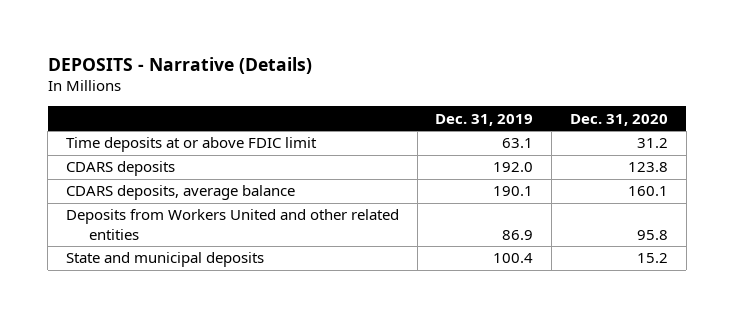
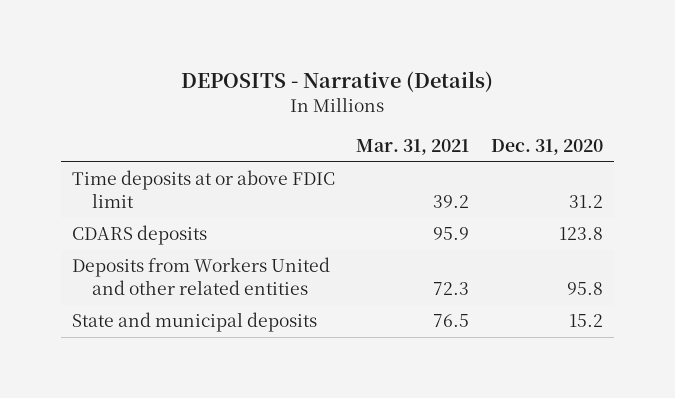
- | Dec. 31, 2019 | Dec. 31, 2020
+ | Mar. 31, 2021 | Dec. 31, 2020
- CDARS deposits, average balance | 190.1 | 160.1

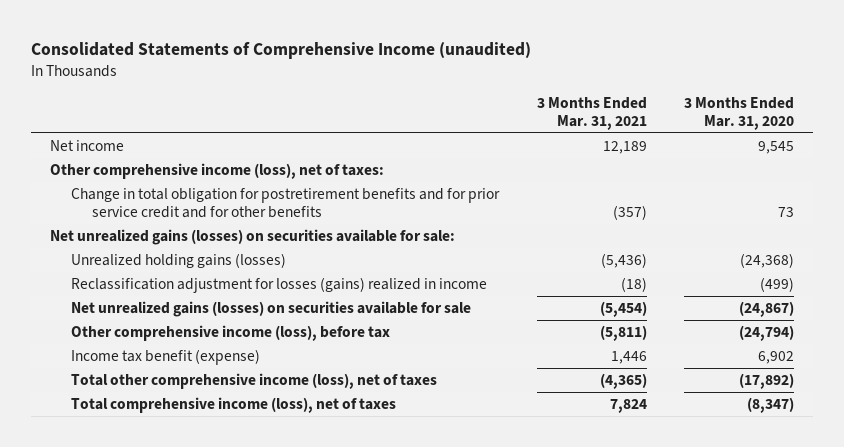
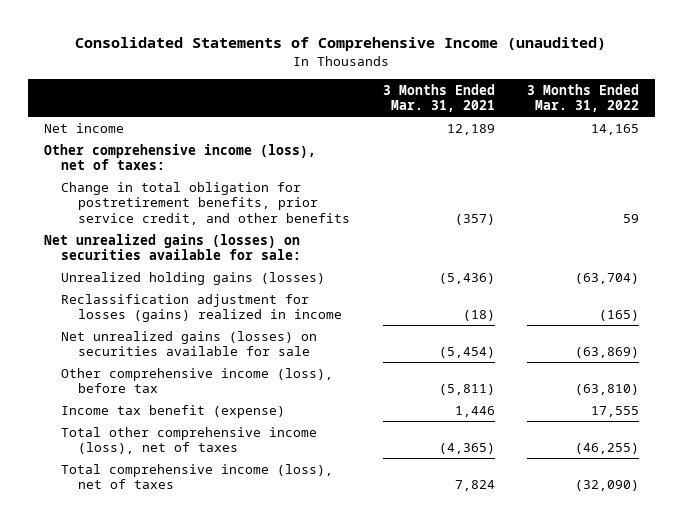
- | 3 Months Ended Mar. 31, 2021 | 3 Months Ended Mar. 31, 2020
+ | 3 Months Ended Mar. 31, 2021 | 3 Months Ended Mar. 31, 2022
- Change in total obligation for postretirement benefits and for prior service credit and for other benefits | (357) | 73
+ Change in total obligation for postretirement benefits, prior service credit, and other benefits | (357) | 59

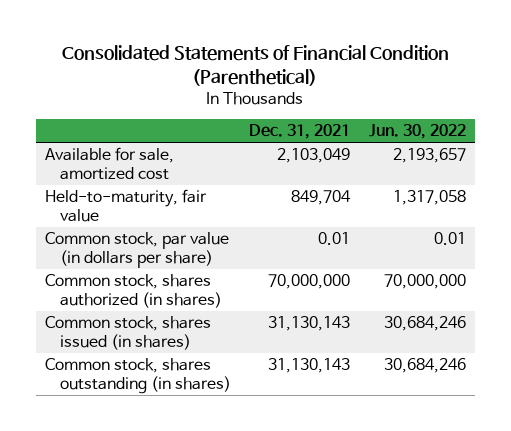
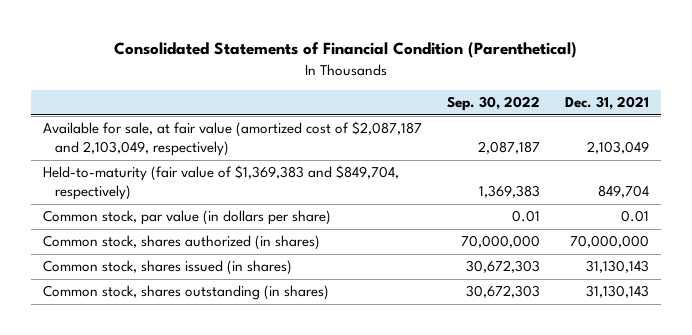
- | Dec. 31, 2021 | Jun. 30, 2022
+ | Sep. 30, 2022 | Dec. 31, 2021
- Available for sale, amortized cost | 2,103,049 | 2,193,657
- Held-to-maturity, fair value | 849,704 | 1,317,058
+ Available for sale, at fair value (amortized cost of $2,087,187 and 2,103,049, respectively) | 2,087,187 | 2,103,049
+ Held-to-maturity (fair value of $1,369,383 and $849,704, respectively) | 1,369,383 | 849,704

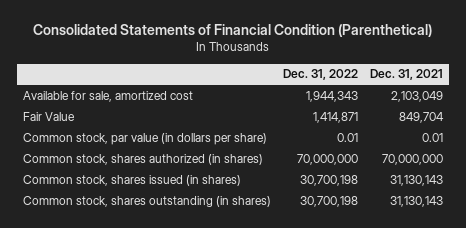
- | Sep. 30, 2022 | Dec. 31, 2021
+ | Dec. 31, 2022 | Dec. 31, 2021
- Available for sale, at fair value (amortized cost of $2,087,187 and 2,103,049, respectively) | 2,087,187 | 2,103,049
- Held-to-maturity (fair value of $1,369,383 and $849,704, respectively) | 1,369,383 | 849,704
+ Available for sale, amortized cost | 1,944,343 | 2,103,049
+ Fair Value | 1,414,871 | 849,704

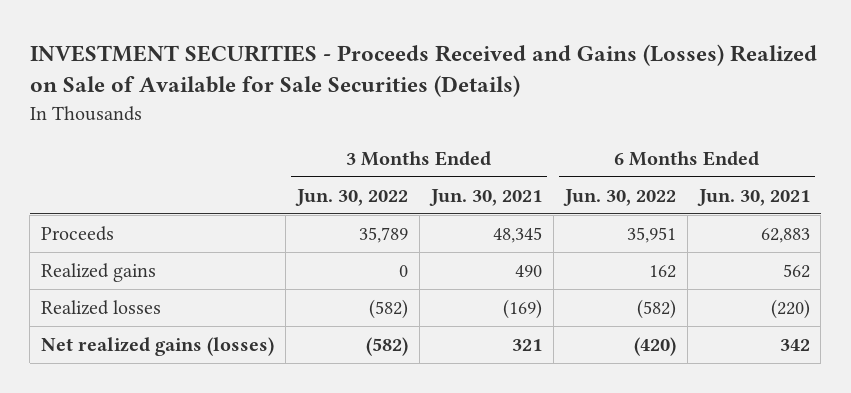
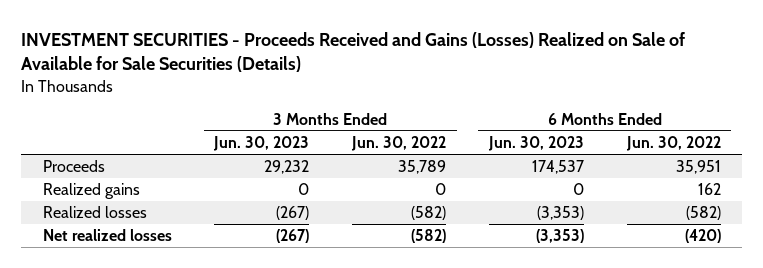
- | 3 Months Ended Jun. 30, 2022 | 3 Months Ended Jun. 30, 2021 | 6 Months Ended Jun. 30, 2022 | 6 Months Ended Jun. 30, 2021
+ | 3 Months Ended Jun. 30, 2023 | 3 Months Ended Jun. 30, 2022 | 6 Months Ended Jun. 30, 2023 | 6 Months Ended Jun. 30, 2022
- Net realized gains (losses) | (582) | 321 | (420) | 342
+ Net realized losses | (267) | (582) | (3,353) | (420)

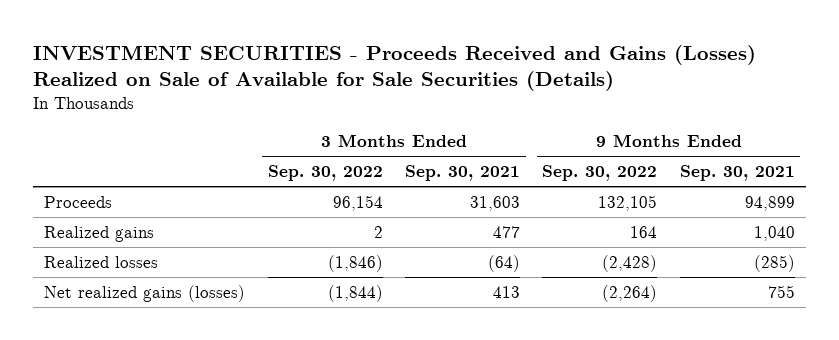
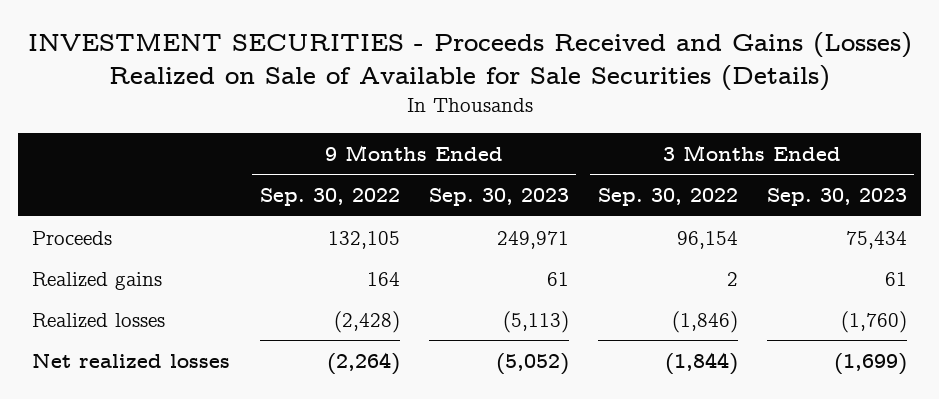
- | 3 Months Ended Sep. 30, 2022 | 3 Months Ended Sep. 30, 2021 | 9 Months Ended Sep. 30, 2022 | 9 Months Ended Sep. 30, 2021
+ | 9 Months Ended Sep. 30, 2022 | 9 Months Ended Sep. 30, 2023 | 3 Months Ended Sep. 30, 2022 | 3 Months Ended Sep. 30, 2023
- Net realized gains (losses) | (1,844) | 413 | (2,264) | 755
+ Net realized losses | (2,264) | (5,052) | (1,844) | (1,699)

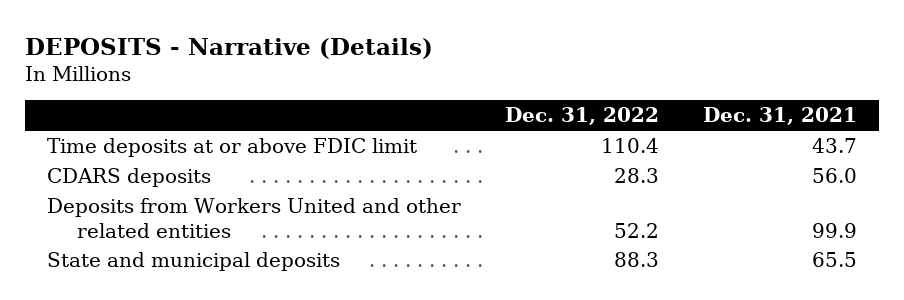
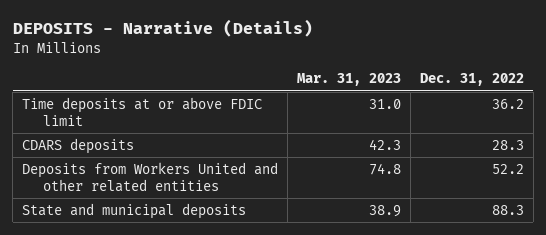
- | Dec. 31, 2022 | Dec. 31, 2021
+ | Mar. 31, 2023 | Dec. 31, 2022
- Time deposits at or above FDIC limit | 110.4 | 43.7
+ Time deposits at or above FDIC limit | 31.0 | 36.2

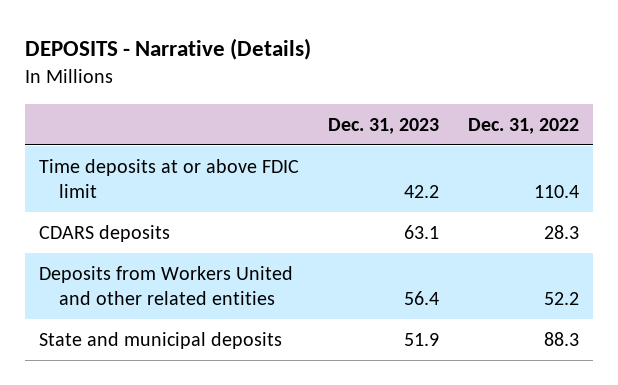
- | Mar. 31, 2023 | Dec. 31, 2022
+ | Dec. 31, 2023 | Dec. 31, 2022
- Time deposits at or above FDIC limit | 31.0 | 36.2
+ Time deposits at or above FDIC limit | 42.2 | 110.4

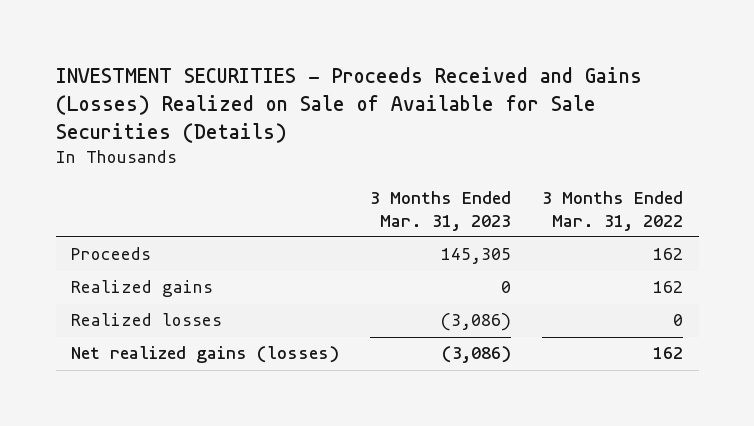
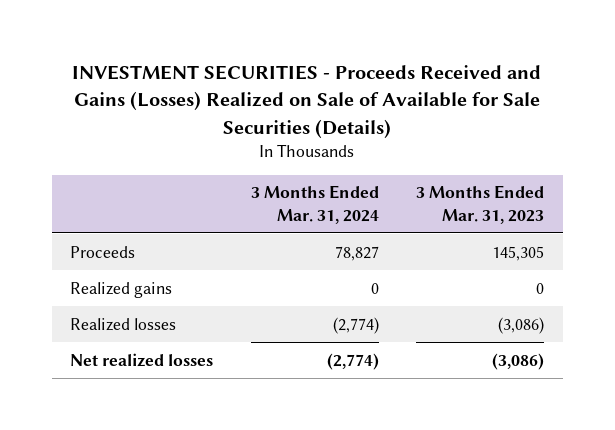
- | 3 Months Ended Mar. 31, 2023 | 3 Months Ended Mar. 31, 2022
+ | 3 Months Ended Mar. 31, 2024 | 3 Months Ended Mar. 31, 2023
- Net realized gains (losses) | (3,086) | 162
+ Net realized losses | (2,774) | (3,086)

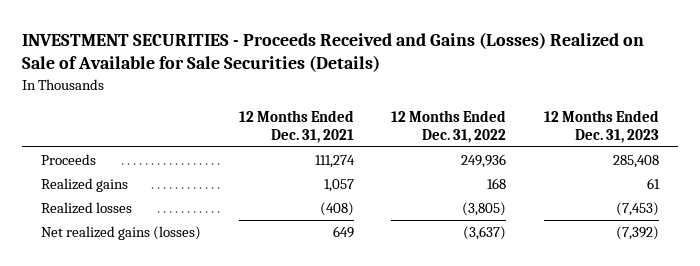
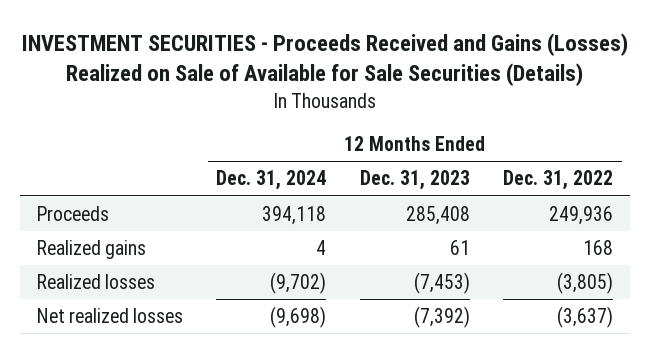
- | 12 Months Ended Dec. 31, 2021 | 12 Months Ended Dec. 31, 2022 | 12 Months Ended Dec. 31, 2023
+ | 12 Months Ended Dec. 31, 2024 | 12 Months Ended Dec. 31, 2023 | 12 Months Ended Dec. 31, 2022
- Net realized gains (losses) | 649 | (3,637) | (7,392)
+ Net realized losses | (9,698) | (7,392) | (3,637)

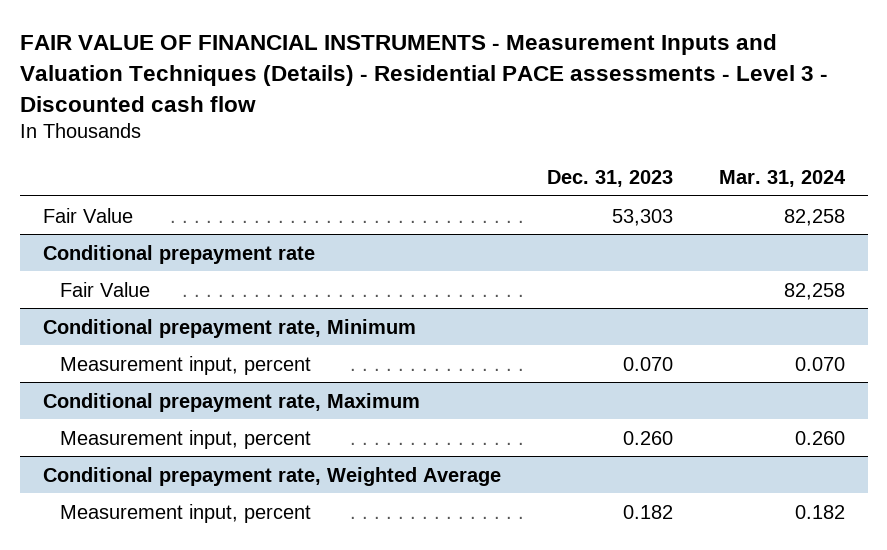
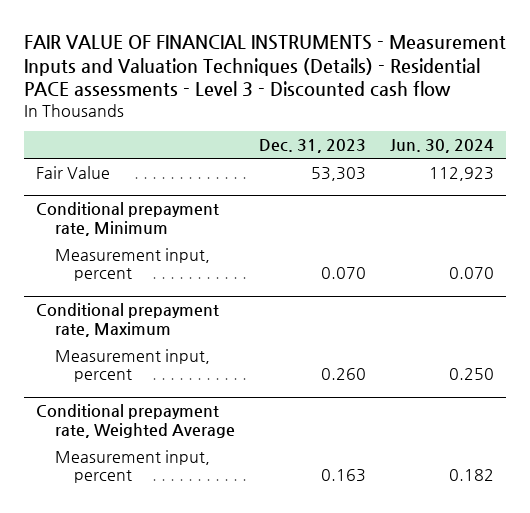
- | Dec. 31, 2023 | Mar. 31, 2024
+ | Dec. 31, 2023 | Jun. 30, 2024
- Conditional prepayment rate
- Fair Value | | 82,258
@ Conditional prepayment rate, Weighted Average
- Measurement input, percent | 0.182 | 0.182
+ Measurement input, percent | 0.163 | 0.182

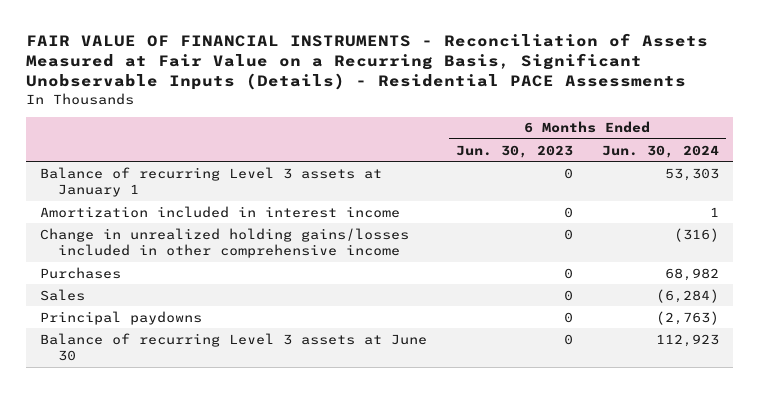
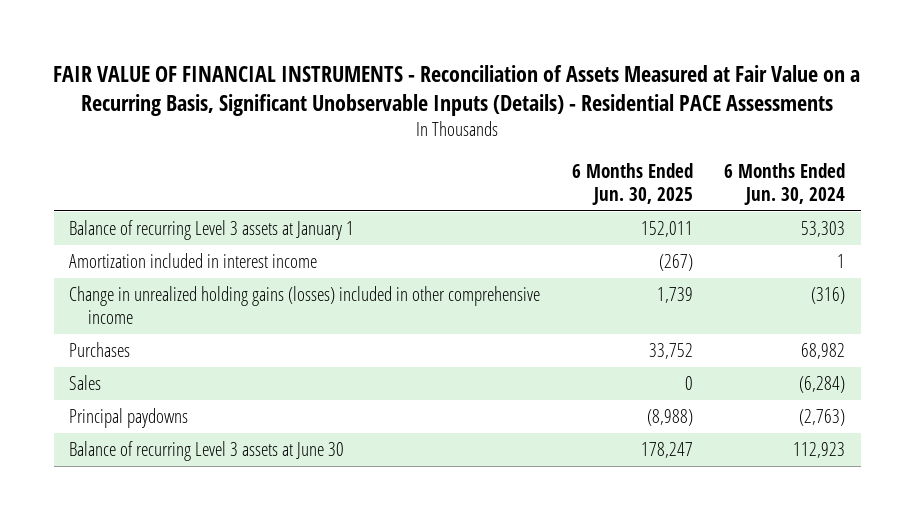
- | 6 Months Ended Jun. 30, 2023 | 6 Months Ended Jun. 30, 2024
+ | 6 Months Ended Jun. 30, 2025 | 6 Months Ended Jun. 30, 2024
- Change in unrealized holding gains/losses included in other comprehensive income | 0 | (316)
+ Change in unrealized holding gains (losses) included in other comprehensive income | 1,739 | (316)

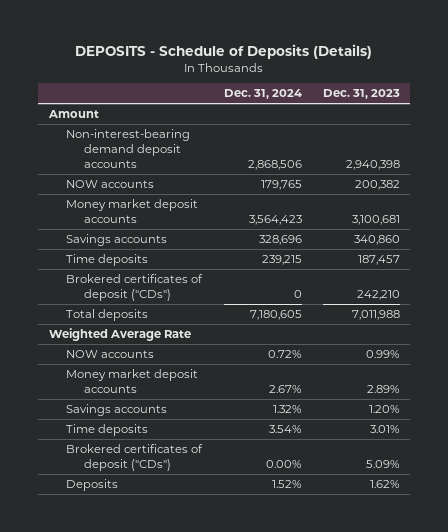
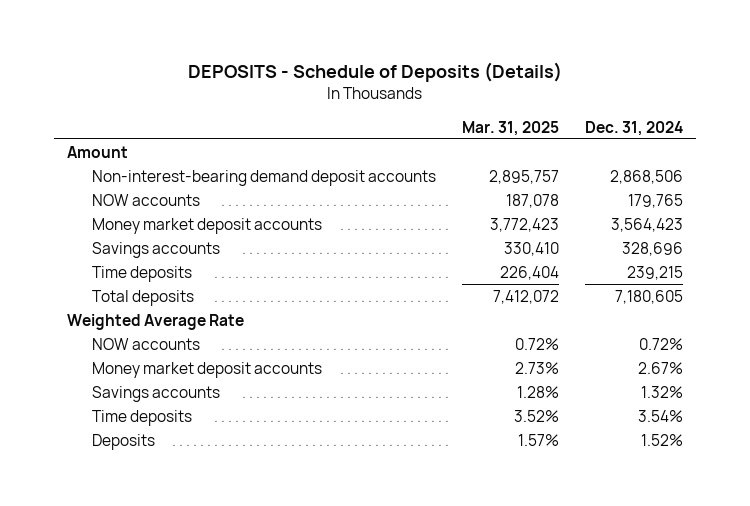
- | Dec. 31, 2024 | Dec. 31, 2023
+ | Mar. 31, 2025 | Dec. 31, 2024
- Brokered certificates of deposit ("CDs") | 0 | 242,210
- Brokered certificates of deposit ("CDs") | 0.00% | 5.09%

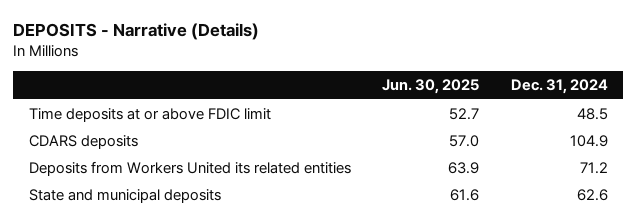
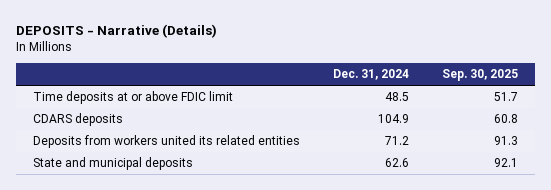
- | Jun. 30, 2025 | Dec. 31, 2024
+ | Dec. 31, 2024 | Sep. 30, 2025
- Deposits from Workers United its related entities | 63.9 | 71.2
+ Deposits from workers united its related entities | 71.2 | 91.3

